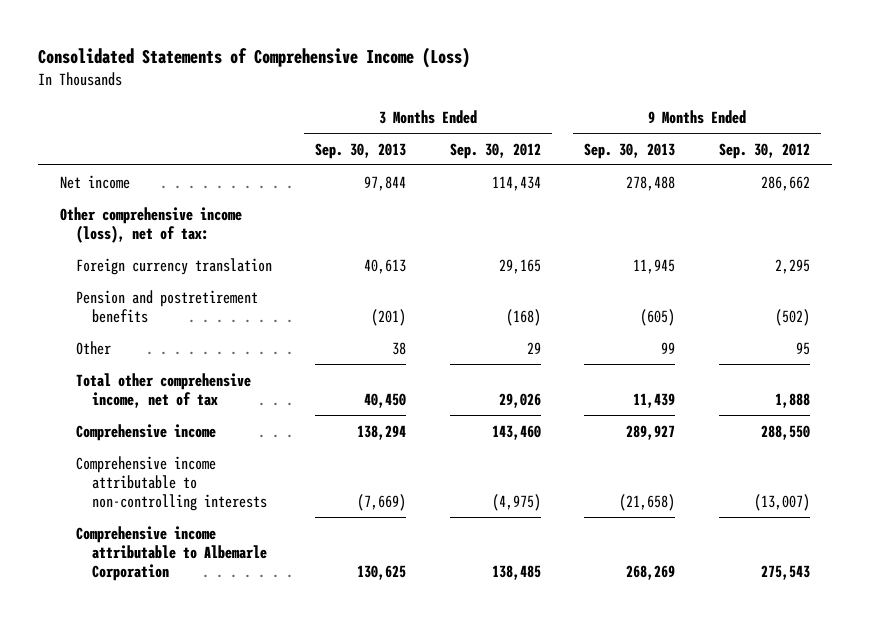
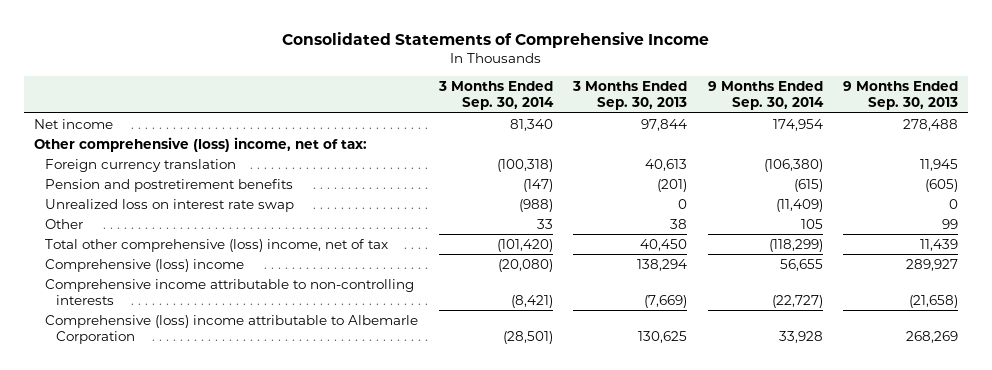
- Consolidated Statements of Comprehensive Income (Loss)
+ Consolidated Statements of Comprehensive Income
- | 3 Months Ended Sep. 30, 2013 | 3 Months Ended Sep. 30, 2012 | 9 Months Ended Sep. 30, 2013 | 9 Months Ended Sep. 30, 2012
+ | 3 Months Ended Sep. 30, 2014 | 3 Months Ended Sep. 30, 2013 | 9 Months Ended Sep. 30, 2014 | 9 Months Ended Sep. 30, 2013
- Other comprehensive income (loss), net of tax:
+ Other comprehensive (loss) income, net of tax:
+ Unrealized loss on interest rate swap | (988) | 0 | (11,409) | 0
- Total other comprehensive income, net of tax | 40,450 | 29,026 | 11,439 | 1,888
- Comprehensive income | 138,294 | 143,460 | 289,927 | 288,550
+ Total other comprehensive (loss) income, net of tax | (101,420) | 40,450 | (118,299) | 11,439
+ Comprehensive (loss) income | (20,080) | 138,294 | 56,655 | 289,927
- Comprehensive income attributable to Albemarle Corporation | 130,625 | 138,485 | 268,269 | 275,543
+ Comprehensive (loss) income attributable to Albemarle Corporation | (28,501) | 130,625 | 33,928 | 268,269

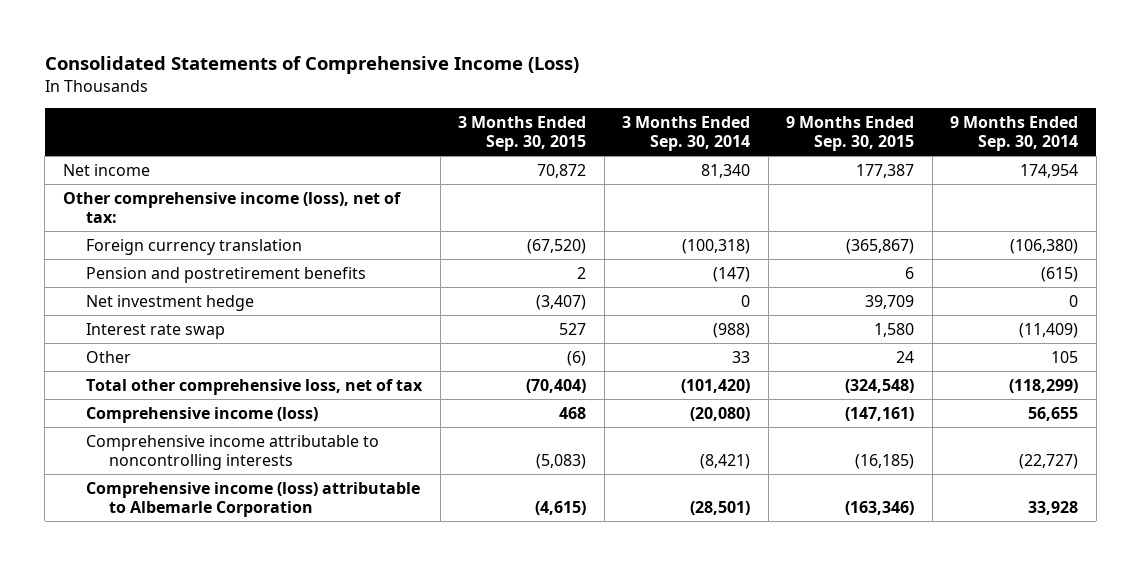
- Consolidated Statements of Comprehensive Income
+ Consolidated Statements of Comprehensive Income (Loss)
- | 3 Months Ended Sep. 30, 2014 | 3 Months Ended Sep. 30, 2013 | 9 Months Ended Sep. 30, 2014 | 9 Months Ended Sep. 30, 2013
+ | 3 Months Ended Sep. 30, 2015 | 3 Months Ended Sep. 30, 2014 | 9 Months Ended Sep. 30, 2015 | 9 Months Ended Sep. 30, 2014
- Other comprehensive (loss) income, net of tax:
+ Other comprehensive income (loss), net of tax:
- Unrealized loss on interest rate swap | (988) | 0 | (11,409) | 0
+ Net investment hedge | (3,407) | 0 | 39,709 | 0
+ Interest rate swap | 527 | (988) | 1,580 | (11,409)
- Total other comprehensive (loss) income, net of tax | (101,420) | 40,450 | (118,299) | 11,439
- Comprehensive (loss) income | (20,080) | 138,294 | 56,655 | 289,927
- Comprehensive income attributable to non-controlling interests | (8,421) | (7,669) | (22,727) | (21,658)
- Comprehensive (loss) income attributable to Albemarle Corporation | (28,501) | 130,625 | 33,928 | 268,269
+ Total other comprehensive loss, net of tax | (70,404) | (101,420) | (324,548) | (118,299)
+ Comprehensive income (loss) | 468 | (20,080) | (147,161) | 56,655
+ Comprehensive income attributable to noncontrolling interests | (5,083) | (8,421) | (16,185) | (22,727)
+ Comprehensive income (loss) attributable to Albemarle Corporation | (4,615) | (28,501) | (163,346) | 33,928

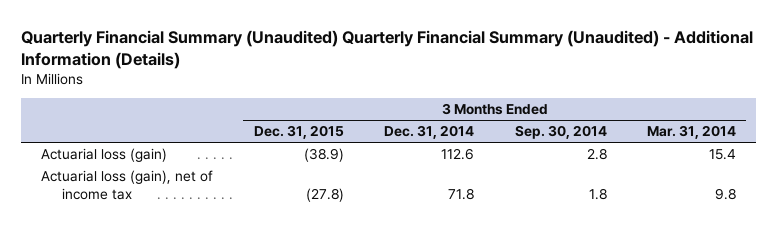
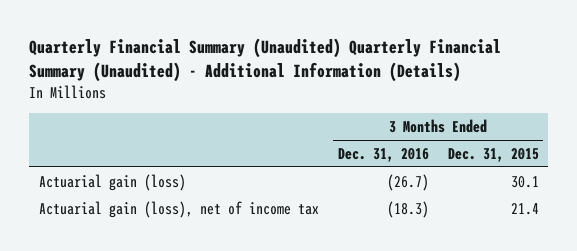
- | 3 Months Ended Dec. 31, 2015 | 3 Months Ended Dec. 31, 2014 | 3 Months Ended Sep. 30, 2014 | 3 Months Ended Mar. 31, 2014
+ | 3 Months Ended Dec. 31, 2016 | 3 Months Ended Dec. 31, 2015
- Actuarial loss (gain) | (38.9) | 112.6 | 2.8 | 15.4
- Actuarial loss (gain), net of income tax | (27.8) | 71.8 | 1.8 | 9.8
+ Actuarial gain (loss) | (26.7) | 30.1
+ Actuarial gain (loss), net of income tax | (18.3) | 21.4

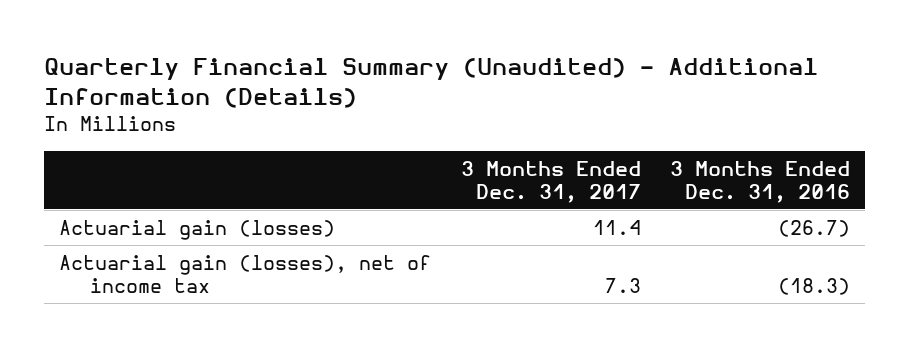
- Quarterly Financial Summary (Unaudited) Quarterly Financial Summary (Unaudited) - Additional Information (Details)
+ Quarterly Financial Summary (Unaudited) - Additional Information (Details)
- | 3 Months Ended Dec. 31, 2016 | 3 Months Ended Dec. 31, 2015
+ | 3 Months Ended Dec. 31, 2017 | 3 Months Ended Dec. 31, 2016
- Actuarial gain (loss) | (26.7) | 30.1
- Actuarial gain (loss), net of income tax | (18.3) | 21.4
+ Actuarial gain (losses) | 11.4 | (26.7)
+ Actuarial gain (losses), net of income tax | 7.3 | (18.3)

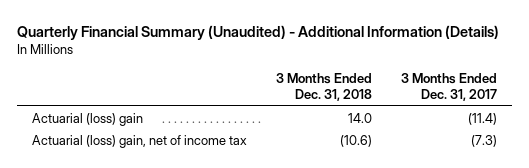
- | 3 Months Ended Dec. 31, 2017 | 3 Months Ended Dec. 31, 2016
+ | 3 Months Ended Dec. 31, 2018 | 3 Months Ended Dec. 31, 2017
- Actuarial gain (losses) | 11.4 | (26.7)
- Actuarial gain (losses), net of income tax | 7.3 | (18.3)
+ Actuarial (loss) gain | 14.0 | (11.4)
+ Actuarial (loss) gain, net of income tax | (10.6) | (7.3)

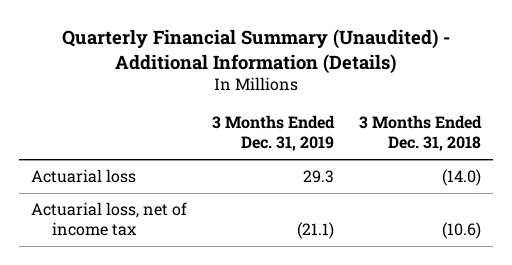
- | 3 Months Ended Dec. 31, 2018 | 3 Months Ended Dec. 31, 2017
+ | 3 Months Ended Dec. 31, 2019 | 3 Months Ended Dec. 31, 2018
- Actuarial (loss) gain | 14.0 | (11.4)
- Actuarial (loss) gain, net of income tax | (10.6) | (7.3)
+ Actuarial loss | 29.3 | (14.0)
+ Actuarial loss, net of income tax | (21.1) | (10.6)

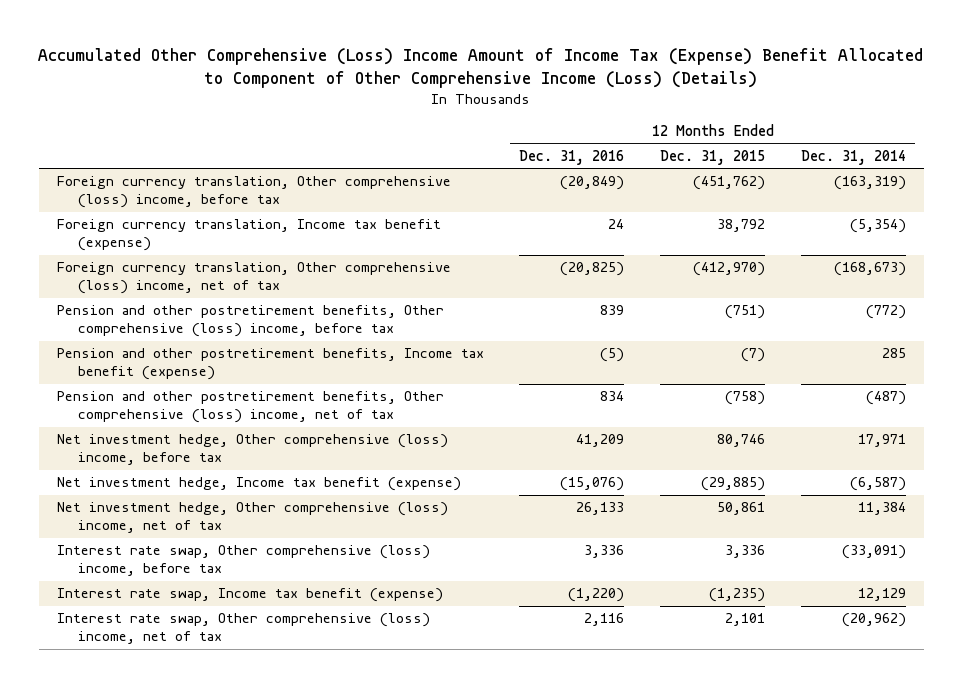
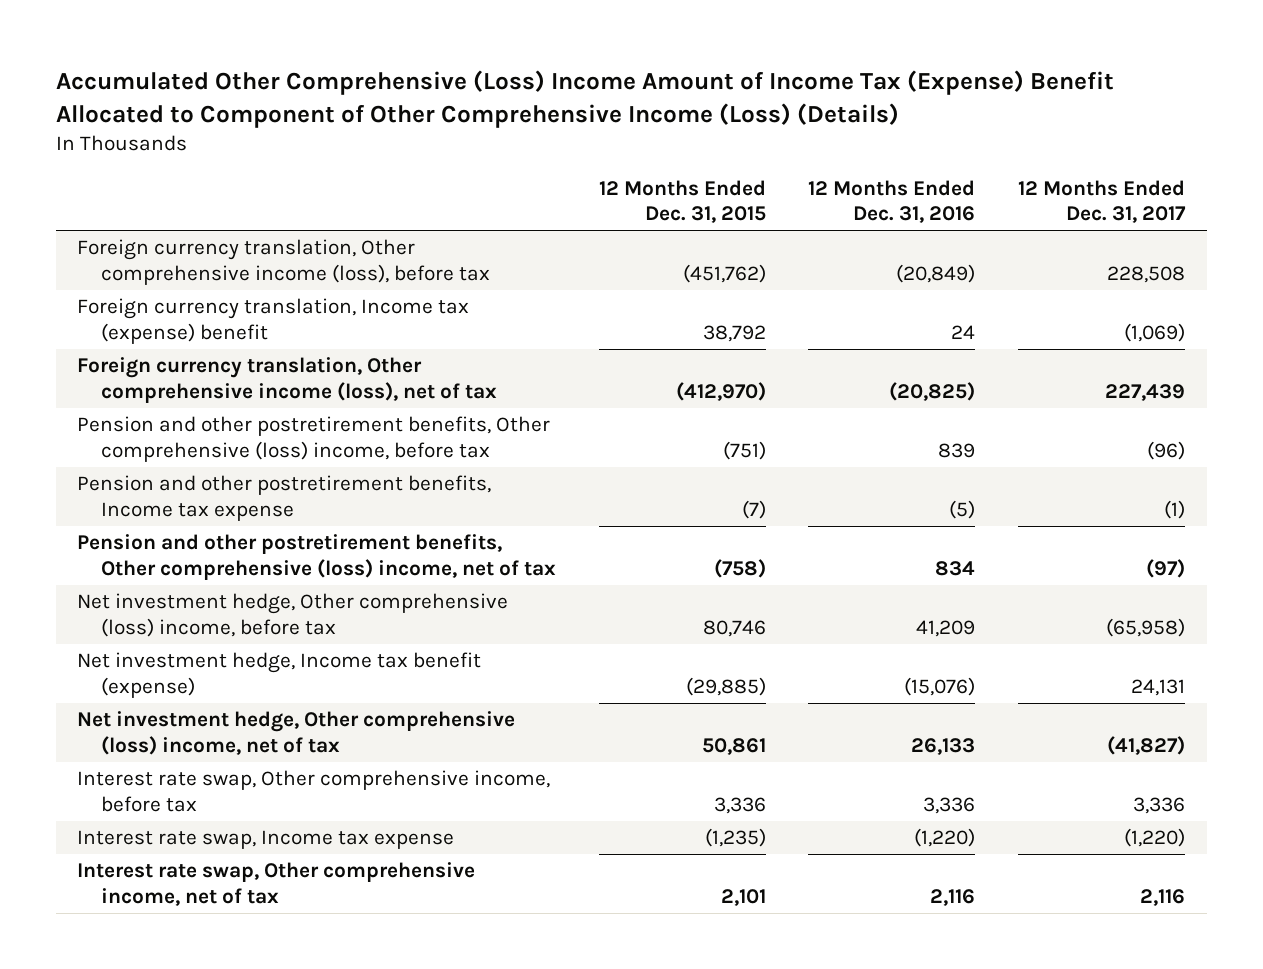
- | 12 Months Ended Dec. 31, 2016 | 12 Months Ended Dec. 31, 2015 | 12 Months Ended Dec. 31, 2014
+ | 12 Months Ended Dec. 31, 2015 | 12 Months Ended Dec. 31, 2016 | 12 Months Ended Dec. 31, 2017
- Foreign currency translation, Other comprehensive (loss) income, before tax | (20,849) | (451,762) | (163,319)
- Foreign currency translation, Income tax benefit (expense) | 24 | 38,792 | (5,354)
- Foreign currency translation, Other comprehensive (loss) income, net of tax | (20,825) | (412,970) | (168,673)
+ Foreign currency translation, Other comprehensive income (loss), before tax | (451,762) | (20,849) | 228,508
+ Foreign currency translation, Income tax (expense) benefit | 38,792 | 24 | (1,069)
+ Foreign currency translation, Other comprehensive income (loss), net of tax | (412,970) | (20,825) | 227,439
- Pension and other postretirement benefits, Income tax benefit (expense) | (5) | (7) | 285
+ Pension and other postretirement benefits, Income tax expense | (7) | (5) | (1)
- Interest rate swap, Other comprehensive (loss) income, before tax | 3,336 | 3,336 | (33,091)
- Interest rate swap, Income tax benefit (expense) | (1,220) | (1,235) | 12,129
- Interest rate swap, Other comprehensive (loss) income, net of tax | 2,116 | 2,101 | (20,962)
+ Interest rate swap, Other comprehensive income, before tax | 3,336 | 3,336 | 3,336
+ Interest rate swap, Income tax expense | (1,235) | (1,220) | (1,220)
+ Interest rate swap, Other comprehensive income, net of tax | 2,101 | 2,116 | 2,116

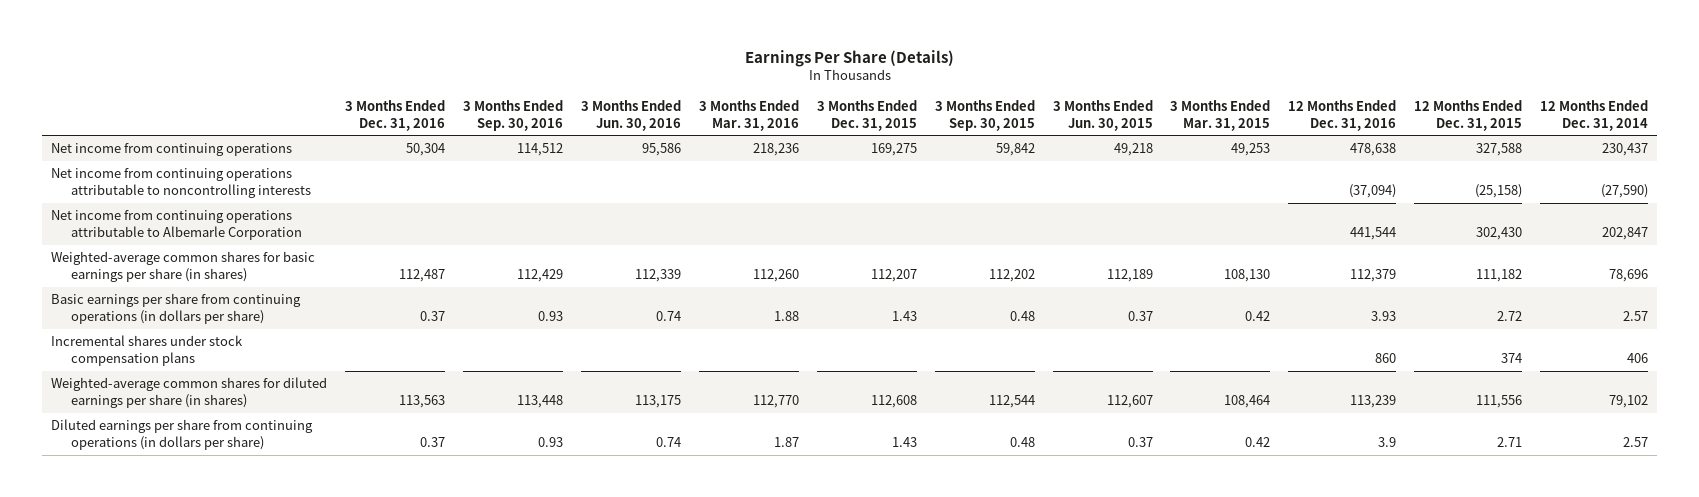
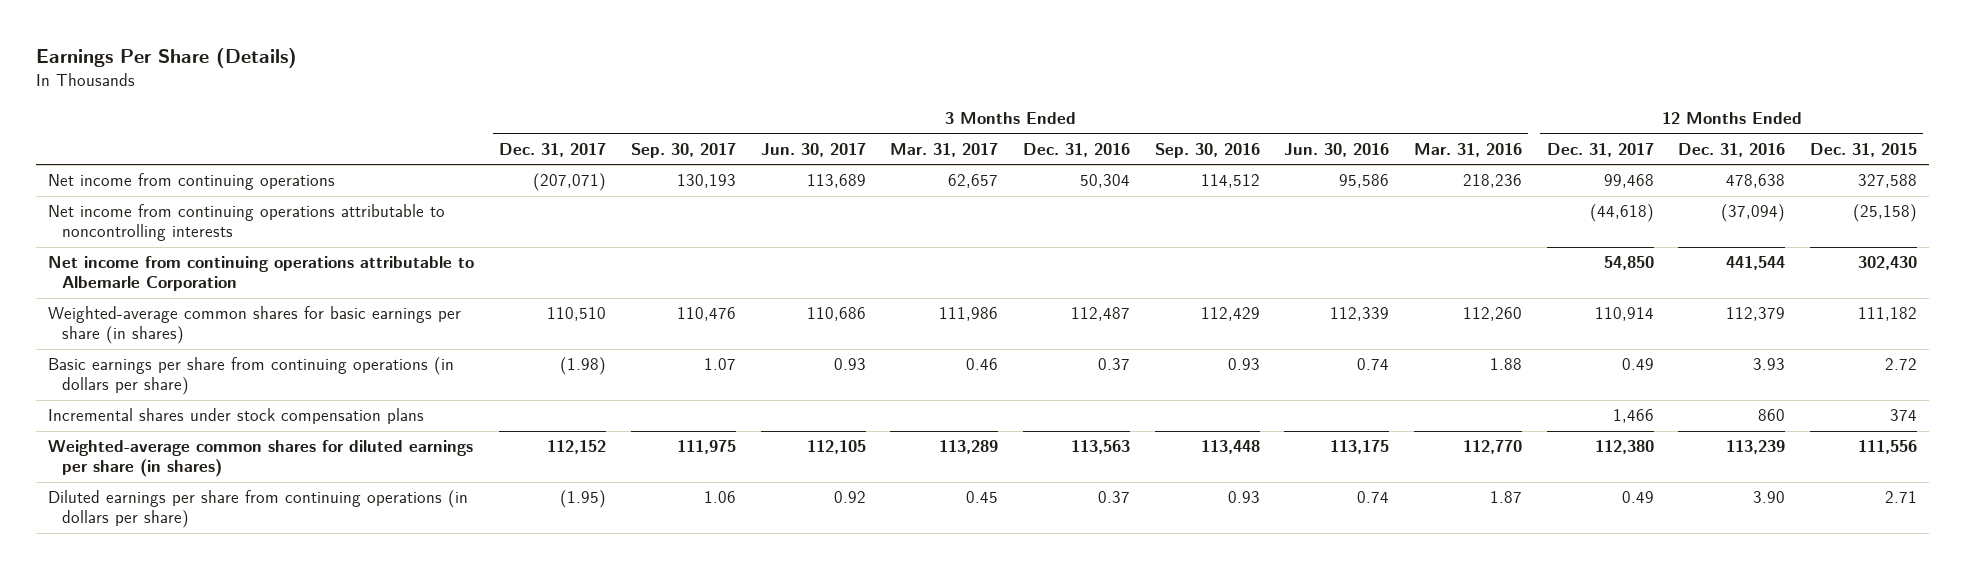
- | 3 Months Ended Dec. 31, 2016 | 3 Months Ended Sep. 30, 2016 | 3 Months Ended Jun. 30, 2016 | 3 Months Ended Mar. 31, 2016 | 3 Months Ended Dec. 31, 2015 | 3 Months Ended Sep. 30, 2015 | 3 Months Ended Jun. 30, 2015 | 3 Months Ended Mar. 31, 2015 | 12 Months Ended Dec. 31, 2016 | 12 Months Ended Dec. 31, 2015 | 12 Months Ended Dec. 31, 2014
+ | 3 Months Ended Dec. 31, 2017 | 3 Months Ended Sep. 30, 2017 | 3 Months Ended Jun. 30, 2017 | 3 Months Ended Mar. 31, 2017 | 3 Months Ended Dec. 31, 2016 | 3 Months Ended Sep. 30, 2016 | 3 Months Ended Jun. 30, 2016 | 3 Months Ended Mar. 31, 2016 | 12 Months Ended Dec. 31, 2017 | 12 Months Ended Dec. 31, 2016 | 12 Months Ended Dec. 31, 2015
- Diluted earnings per share from continuing operations (in dollars per share) | 0.37 | 0.93 | 0.74 | 1.87 | 1.43 | 0.48 | 0.37 | 0.42 | 3.9 | 2.71 | 2.57
+ Diluted earnings per share from continuing operations (in dollars per share) | (1.95) | 1.06 | 0.92 | 0.45 | 0.37 | 0.93 | 0.74 | 1.87 | 0.49 | 3.90 | 2.71

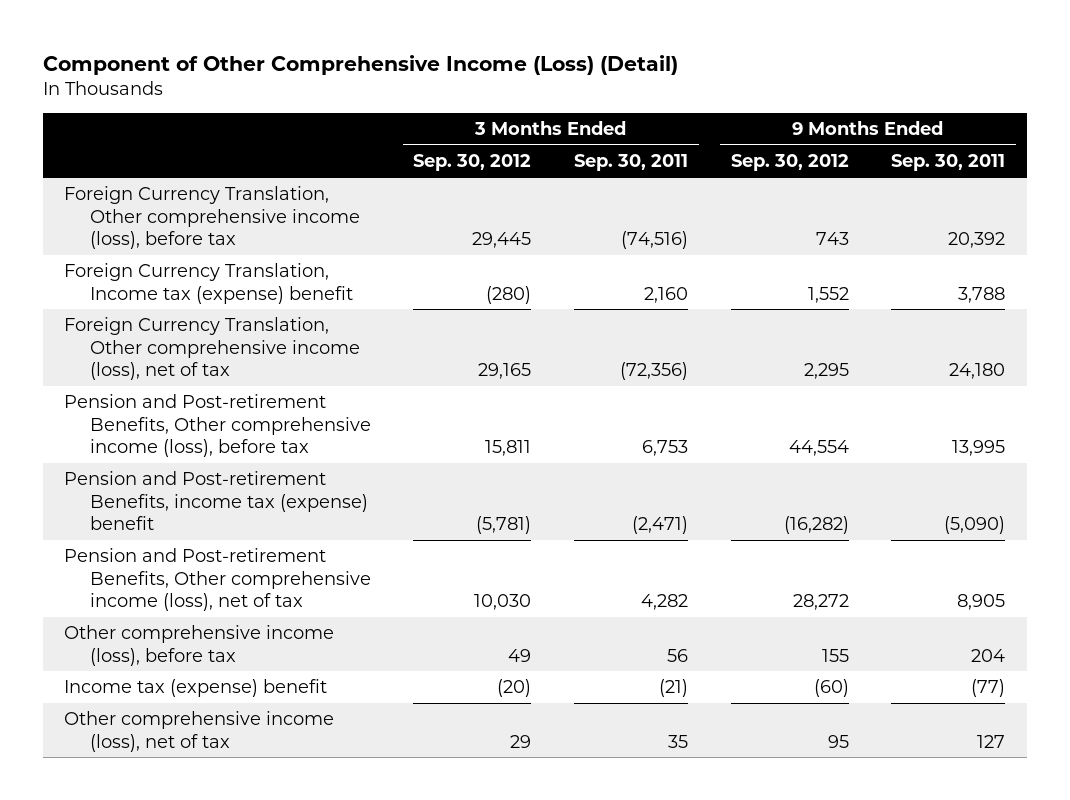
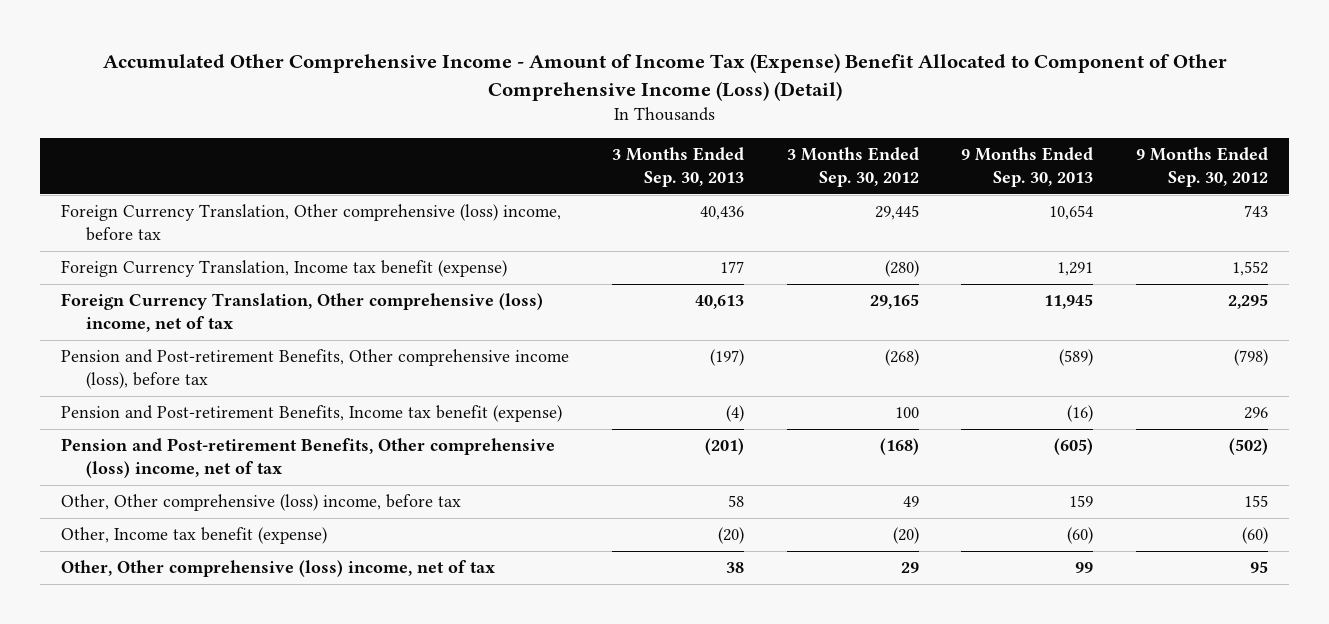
- Component of Other Comprehensive Income (Loss) (Detail)
+ Accumulated Other Comprehensive Income - Amount of Income Tax (Expense) Benefit Allocated to Component of Other Comprehensive Income (Loss) (Detail)
- | 3 Months Ended Sep. 30, 2012 | 3 Months Ended Sep. 30, 2011 | 9 Months Ended Sep. 30, 2012 | 9 Months Ended Sep. 30, 2011
+ | 3 Months Ended Sep. 30, 2013 | 3 Months Ended Sep. 30, 2012 | 9 Months Ended Sep. 30, 2013 | 9 Months Ended Sep. 30, 2012
- Foreign Currency Translation, Other comprehensive income (loss), before tax | 29,445 | (74,516) | 743 | 20,392
- Foreign Currency Translation, Income tax (expense) benefit | (280) | 2,160 | 1,552 | 3,788
- Foreign Currency Translation, Other comprehensive income (loss), net of tax | 29,165 | (72,356) | 2,295 | 24,180
- Pension and Post-retirement Benefits, Other comprehensive income (loss), before tax | 15,811 | 6,753 | 44,554 | 13,995
- Pension and Post-retirement Benefits, income tax (expense) benefit | (5,781) | (2,471) | (16,282) | (5,090)
- Pension and Post-retirement Benefits, Other comprehensive income (loss), net of tax | 10,030 | 4,282 | 28,272 | 8,905
- Other comprehensive income (loss), before tax | 49 | 56 | 155 | 204
- Income tax (expense) benefit | (20) | (21) | (60) | (77)
- Other comprehensive income (loss), net of tax | 29 | 35 | 95 | 127
+ Foreign Currency Translation, Other comprehensive (loss) income, before tax | 40,436 | 29,445 | 10,654 | 743
+ Foreign Currency Translation, Income tax benefit (expense) | 177 | (280) | 1,291 | 1,552
+ Foreign Currency Translation, Other comprehensive (loss) income, net of tax | 40,613 | 29,165 | 11,945 | 2,295
+ Pension and Post-retirement Benefits, Other comprehensive income (loss), before tax | (197) | (268) | (589) | (798)
+ Pension and Post-retirement Benefits, Income tax benefit (expense) | (4) | 100 | (16) | 296
+ Pension and Post-retirement Benefits, Other comprehensive (loss) income, net of tax | (201) | (168) | (605) | (502)
+ Other, Other comprehensive (loss) income, before tax | 58 | 49 | 159 | 155
+ Other, Income tax benefit (expense) | (20) | (20) | (60) | (60)
+ Other, Other comprehensive (loss) income, net of tax | 38 | 29 | 99 | 95

